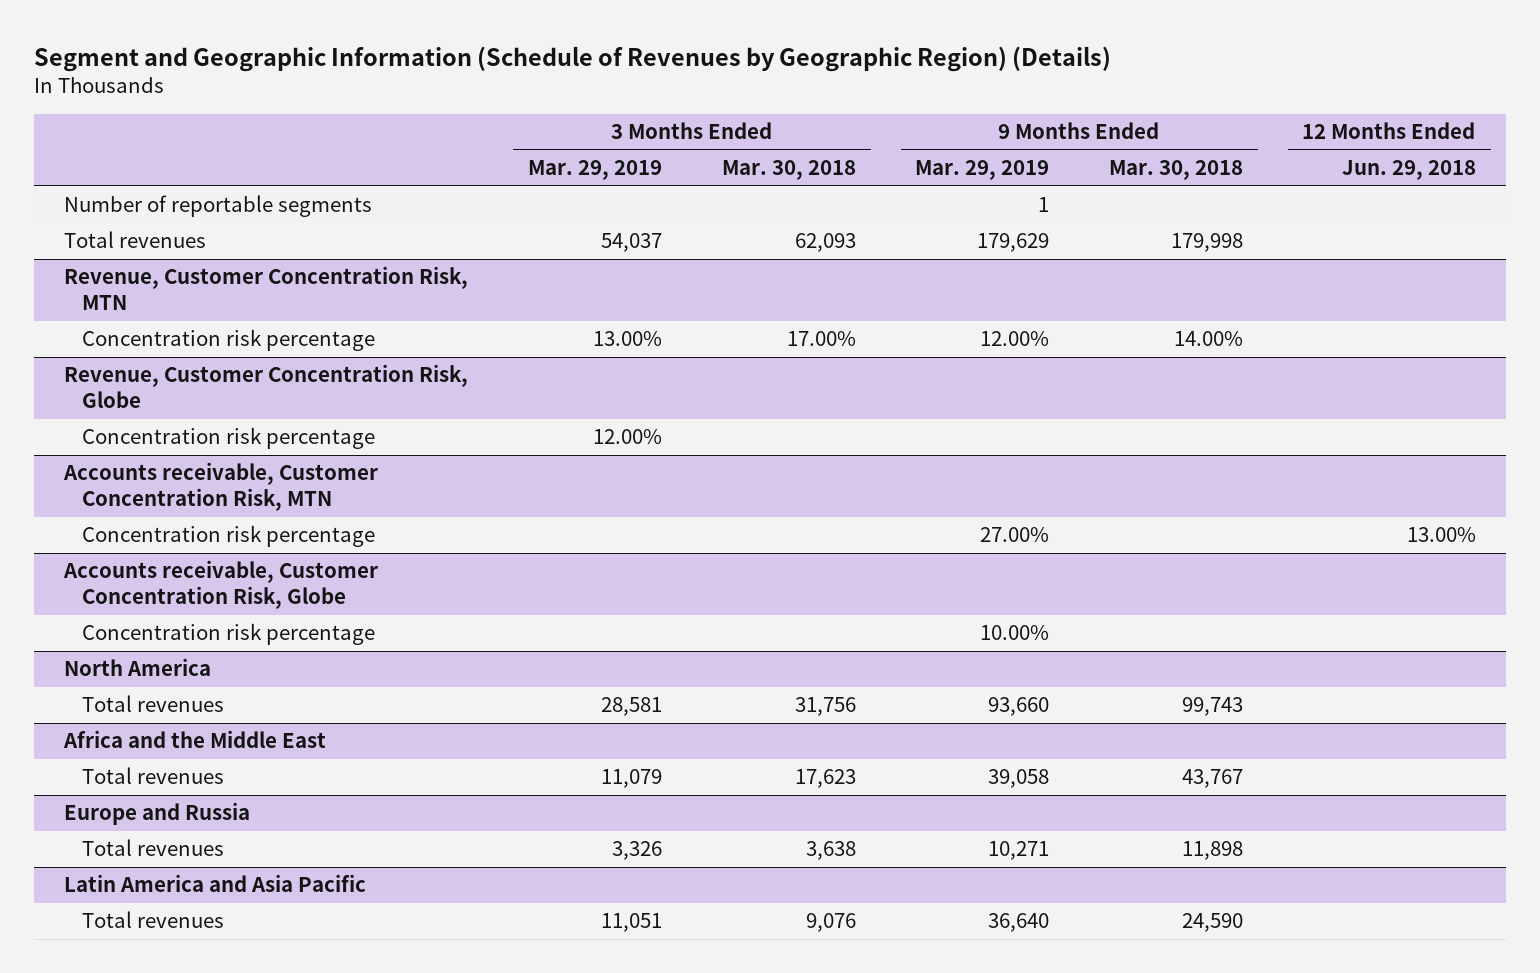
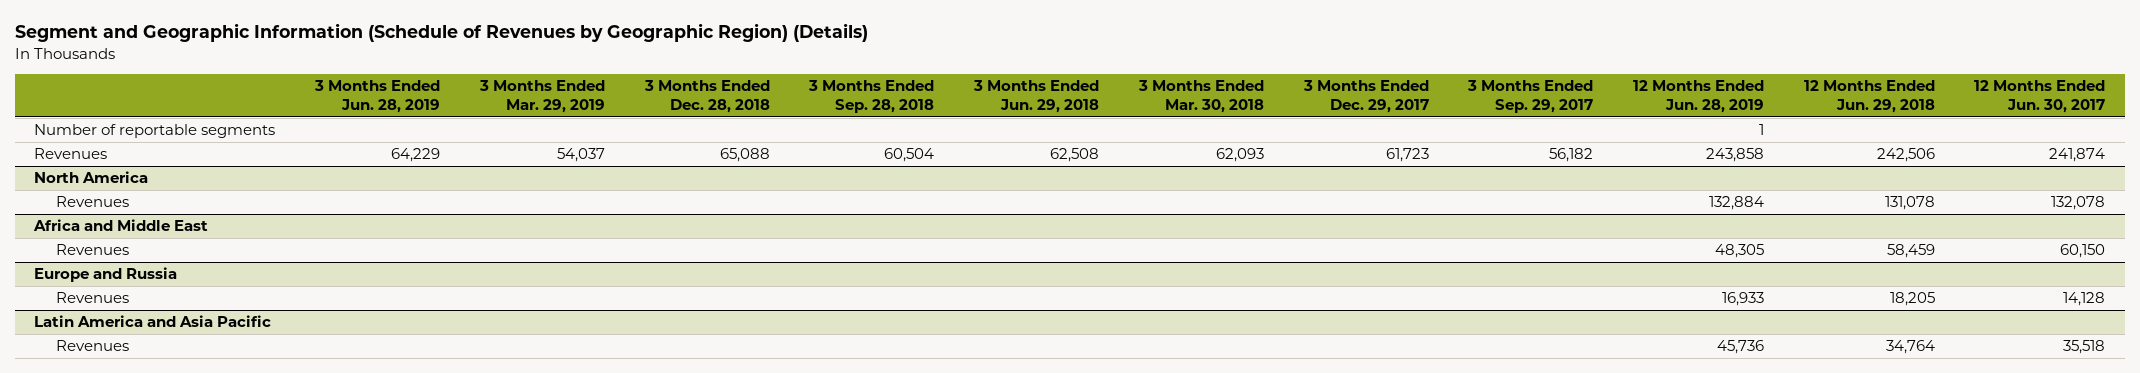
- | 3 Months Ended Mar. 29, 2019 | 3 Months Ended Mar. 30, 2018 | 9 Months Ended Mar. 29, 2019 | 9 Months Ended Mar. 30, 2018 | 12 Months Ended Jun. 29, 2018
+ | 3 Months Ended Jun. 28, 2019 | 3 Months Ended Mar. 29, 2019 | 3 Months Ended Dec. 28, 2018 | 3 Months Ended Sep. 28, 2018 | 3 Months Ended Jun. 29, 2018 | 3 Months Ended Mar. 30, 2018 | 3 Months Ended Dec. 29, 2017 | 3 Months Ended Sep. 29, 2017 | 12 Months Ended Jun. 28, 2019 | 12 Months Ended Jun. 29, 2018 | 12 Months Ended Jun. 30, 2017
- Total revenues | 54,037 | 62,093 | 179,629 | 179,998 |
- Revenue, Customer Concentration Risk, MTN
- Concentration risk percentage | 13.00% | 17.00% | 12.00% | 14.00% |
- Revenue, Customer Concentration Risk, Globe
- Concentration risk percentage | 12.00% | | | |
- Accounts receivable, Customer Concentration Risk, MTN
- Concentration risk percentage | | | 27.00% | | 13.00%
- Accounts receivable, Customer Concentration Risk, Globe
- Concentration risk percentage | | | 10.00% | |
+ Revenues | 64,229 | 54,037 | 65,088 | 60,504 | 62,508 | 62,093 | 61,723 | 56,182 | 243,858 | 242,506 | 241,874
@ North America
- Total revenues | 28,581 | 31,756 | 93,660 | 99,743 |
- Africa and the Middle East
- Total revenues | 11,079 | 17,623 | 39,058 | 43,767 |
@ North America
+ Revenues | | | | | | | | | 132,884 | 131,078 | 132,078
+ Africa and Middle East
+ Revenues | | | | | | | | | 48,305 | 58,459 | 60,150
@ Europe and Russia
- Total revenues | 3,326 | 3,638 | 10,271 | 11,898 |
+ Revenues | | | | | | | | | 16,933 | 18,205 | 14,128
@ Latin America and Asia Pacific
- Total revenues | 11,051 | 9,076 | 36,640 | 24,590 |
+ Revenues | | | | | | | | | 45,736 | 34,764 | 35,518

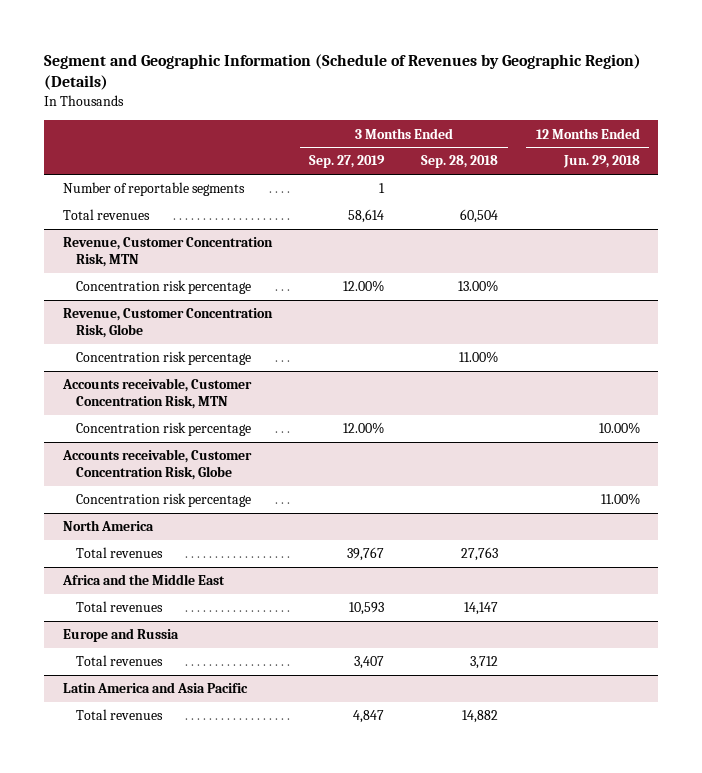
- | 3 Months Ended Jun. 28, 2019 | 3 Months Ended Mar. 29, 2019 | 3 Months Ended Dec. 28, 2018 | 3 Months Ended Sep. 28, 2018 | 3 Months Ended Jun. 29, 2018 | 3 Months Ended Mar. 30, 2018 | 3 Months Ended Dec. 29, 2017 | 3 Months Ended Sep. 29, 2017 | 12 Months Ended Jun. 28, 2019 | 12 Months Ended Jun. 29, 2018 | 12 Months Ended Jun. 30, 2017
+ | 3 Months Ended Sep. 27, 2019 | 3 Months Ended Sep. 28, 2018 | 12 Months Ended Jun. 29, 2018
- Revenues | 64,229 | 54,037 | 65,088 | 60,504 | 62,508 | 62,093 | 61,723 | 56,182 | 243,858 | 242,506 | 241,874
+ Total revenues | 58,614 | 60,504 |
+ Revenue, Customer Concentration Risk, MTN
+ Concentration risk percentage | 12.00% | 13.00% |
+ Revenue, Customer Concentration Risk, Globe
+ Concentration risk percentage | | 11.00% |
+ Accounts receivable, Customer Concentration Risk, MTN
+ Concentration risk percentage | 12.00% | | 10.00%
+ Accounts receivable, Customer Concentration Risk, Globe
+ Concentration risk percentage | | | 11.00%
@ North America
- Revenues | | | | | | | | | 132,884 | 131,078 | 132,078
- Africa and Middle East
- Revenues | | | | | | | | | 48,305 | 58,459 | 60,150
@ North America
+ Total revenues | 39,767 | 27,763 |
+ Africa and the Middle East
+ Total revenues | 10,593 | 14,147 |
@ Europe and Russia
- Revenues | | | | | | | | | 16,933 | 18,205 | 14,128
+ Total revenues | 3,407 | 3,712 |
@ Latin America and Asia Pacific
- Revenues | | | | | | | | | 45,736 | 34,764 | 35,518
+ Total revenues | 4,847 | 14,882 |

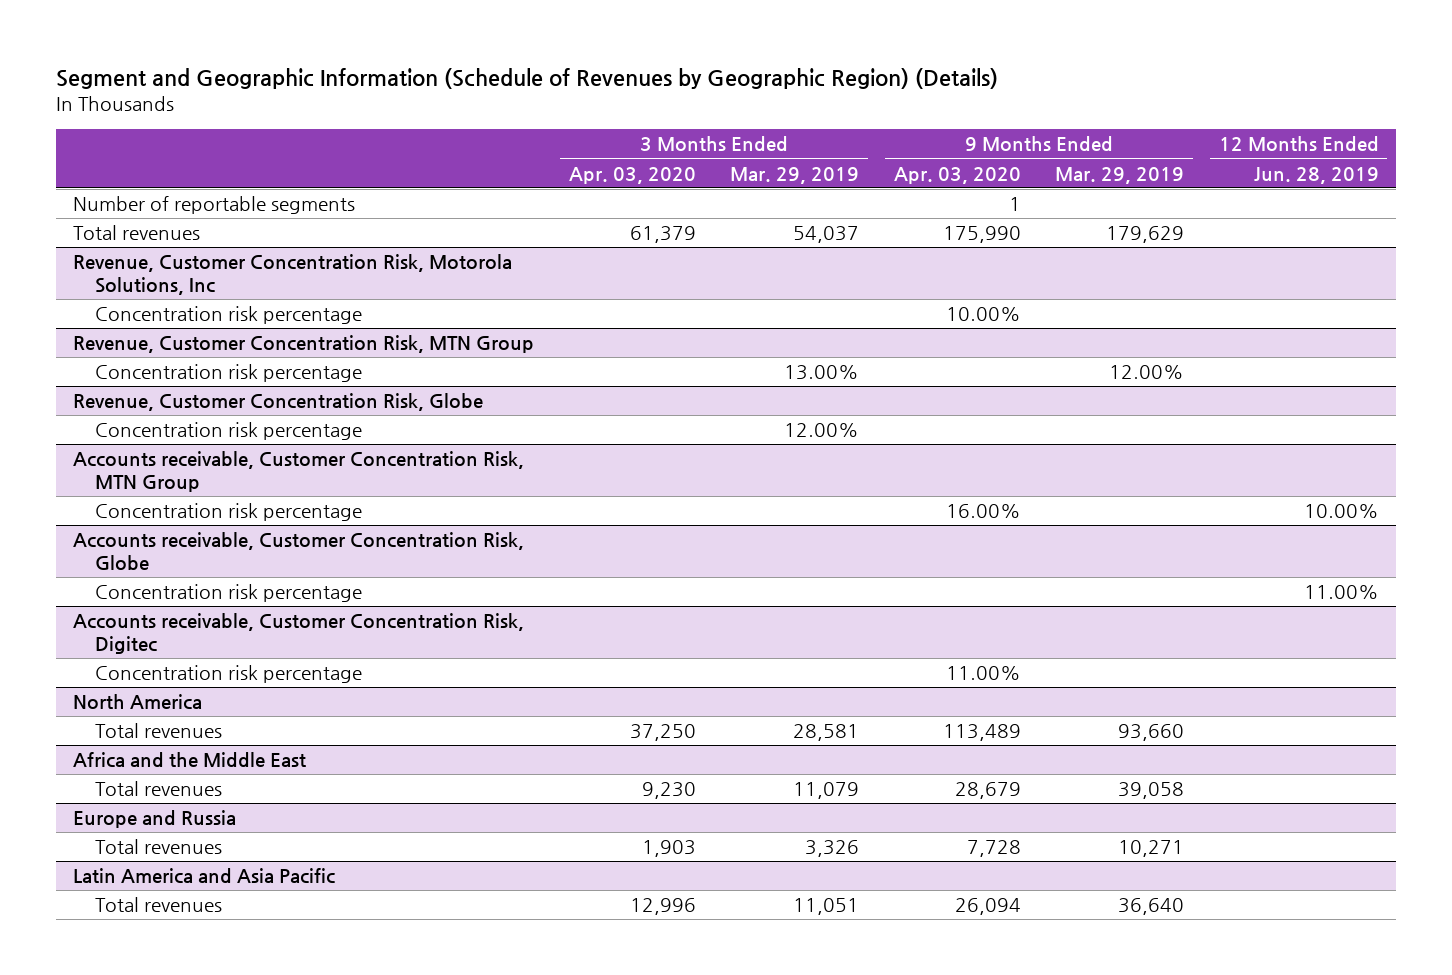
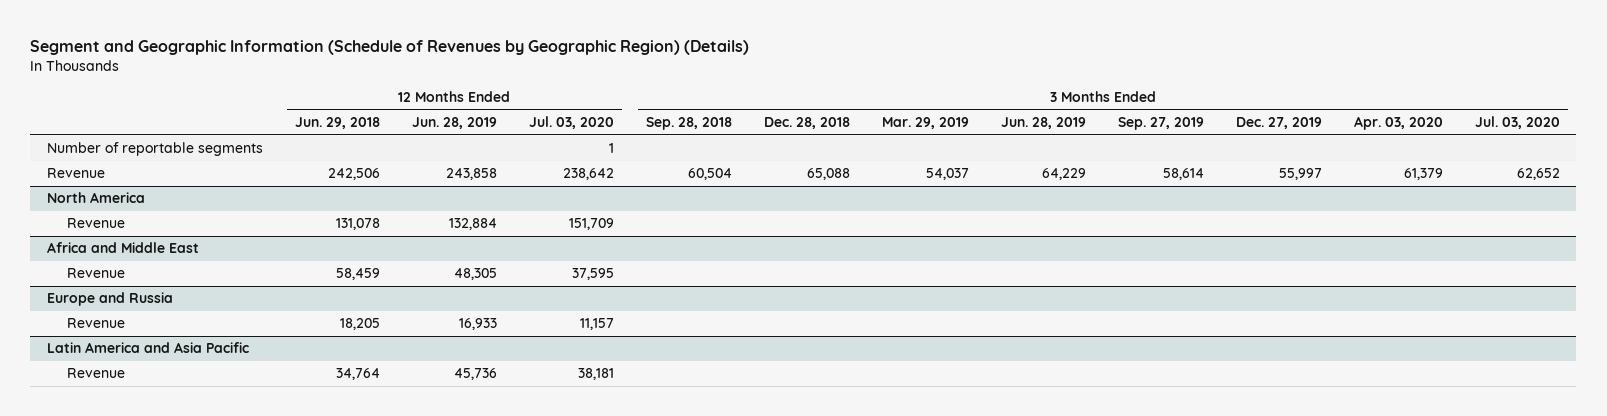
- | 3 Months Ended Apr. 03, 2020 | 3 Months Ended Mar. 29, 2019 | 9 Months Ended Apr. 03, 2020 | 9 Months Ended Mar. 29, 2019 | 12 Months Ended Jun. 28, 2019
+ | 12 Months Ended Jun. 29, 2018 | 12 Months Ended Jun. 28, 2019 | 12 Months Ended Jul. 03, 2020 | 3 Months Ended Sep. 28, 2018 | 3 Months Ended Dec. 28, 2018 | 3 Months Ended Mar. 29, 2019 | 3 Months Ended Jun. 28, 2019 | 3 Months Ended Sep. 27, 2019 | 3 Months Ended Dec. 27, 2019 | 3 Months Ended Apr. 03, 2020 | 3 Months Ended Jul. 03, 2020
- Total revenues | 61,379 | 54,037 | 175,990 | 179,629 |
- Revenue, Customer Concentration Risk, Motorola Solutions, Inc
- Concentration risk percentage | | | 10.00% | |
- Revenue, Customer Concentration Risk, MTN Group
- Concentration risk percentage | | 13.00% | | 12.00% |
- Revenue, Customer Concentration Risk, Globe
- Concentration risk percentage | | 12.00% | | |
- Accounts receivable, Customer Concentration Risk, MTN Group
- Concentration risk percentage | | | 16.00% | | 10.00%
- Accounts receivable, Customer Concentration Risk, Globe
- Concentration risk percentage | | | | | 11.00%
- Accounts receivable, Customer Concentration Risk, Digitec
- Concentration risk percentage | | | 11.00% | |
+ Revenue | 242,506 | 243,858 | 238,642 | 60,504 | 65,088 | 54,037 | 64,229 | 58,614 | 55,997 | 61,379 | 62,652
@ North America
- Total revenues | 37,250 | 28,581 | 113,489 | 93,660 |
- Africa and the Middle East
- Total revenues | 9,230 | 11,079 | 28,679 | 39,058 |
@ North America
+ Revenue | 131,078 | 132,884 | 151,709 | | | | | | | |
+ Africa and Middle East
+ Revenue | 58,459 | 48,305 | 37,595 | | | | | | | |
@ Europe and Russia
- Total revenues | 1,903 | 3,326 | 7,728 | 10,271 |
+ Revenue | 18,205 | 16,933 | 11,157 | | | | | | | |
@ Latin America and Asia Pacific
- Total revenues | 12,996 | 11,051 | 26,094 | 36,640 |
+ Revenue | 34,764 | 45,736 | 38,181 | | | | | | | |

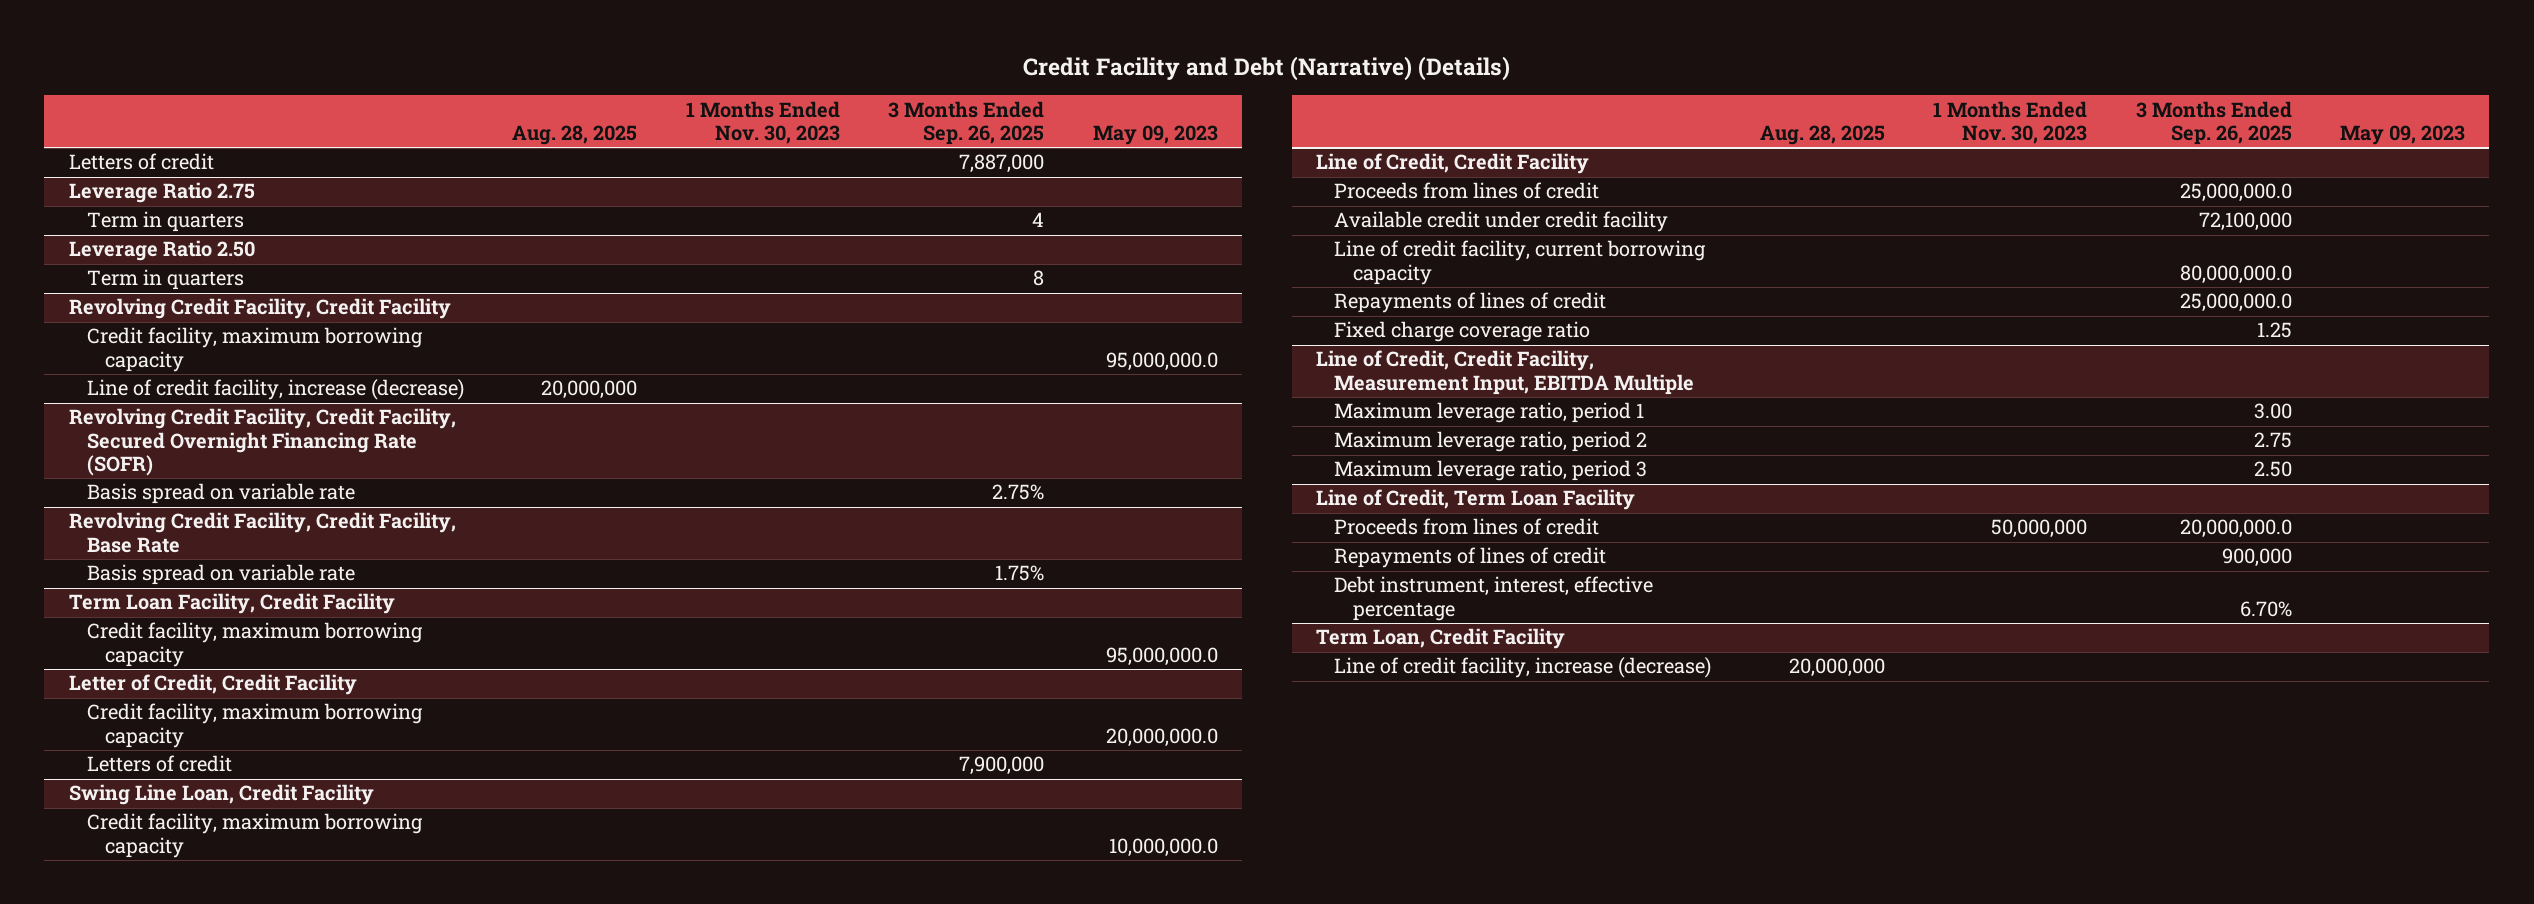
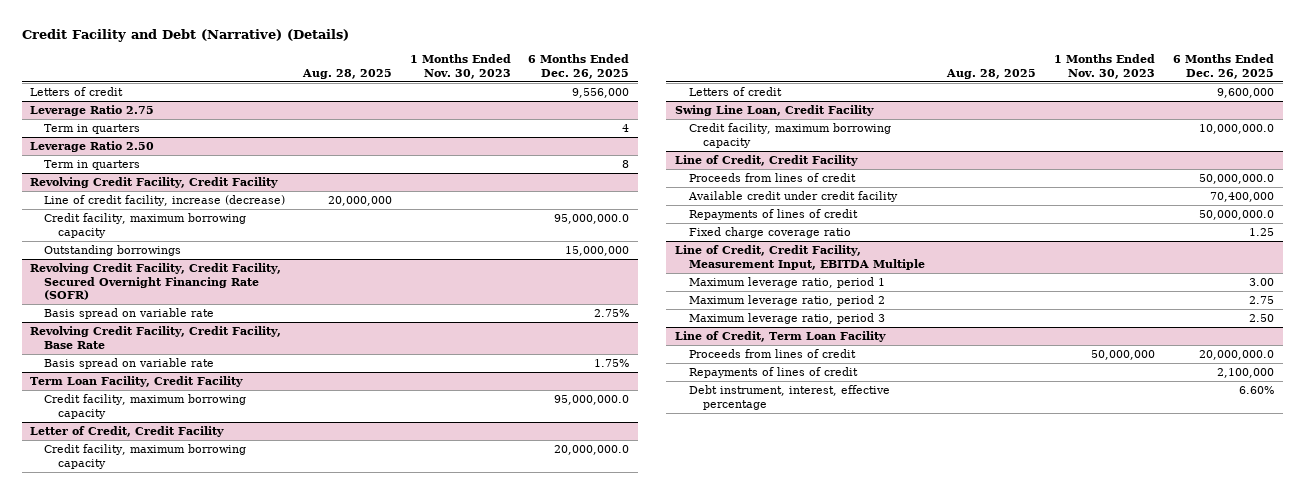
- | Aug. 28, 2025 | 1 Months Ended Nov. 30, 2023 | 3 Months Ended Sep. 26, 2025 | May 09, 2023
+ | Aug. 28, 2025 | 1 Months Ended Nov. 30, 2023 | 6 Months Ended Dec. 26, 2025
@ Revolving Credit Facility, Credit Facility
moved down: Credit facility, maximum borrowing capacity | | | 95,000,000.0
+ Outstanding borrowings | | | 15,000,000
@ Line of Credit, Credit Facility
- Line of credit facility, current borrowing capacity | | | 80,000,000.0 |
- Term Loan, Credit Facility
- Line of credit facility, increase (decrease) | 20,000,000 | | |

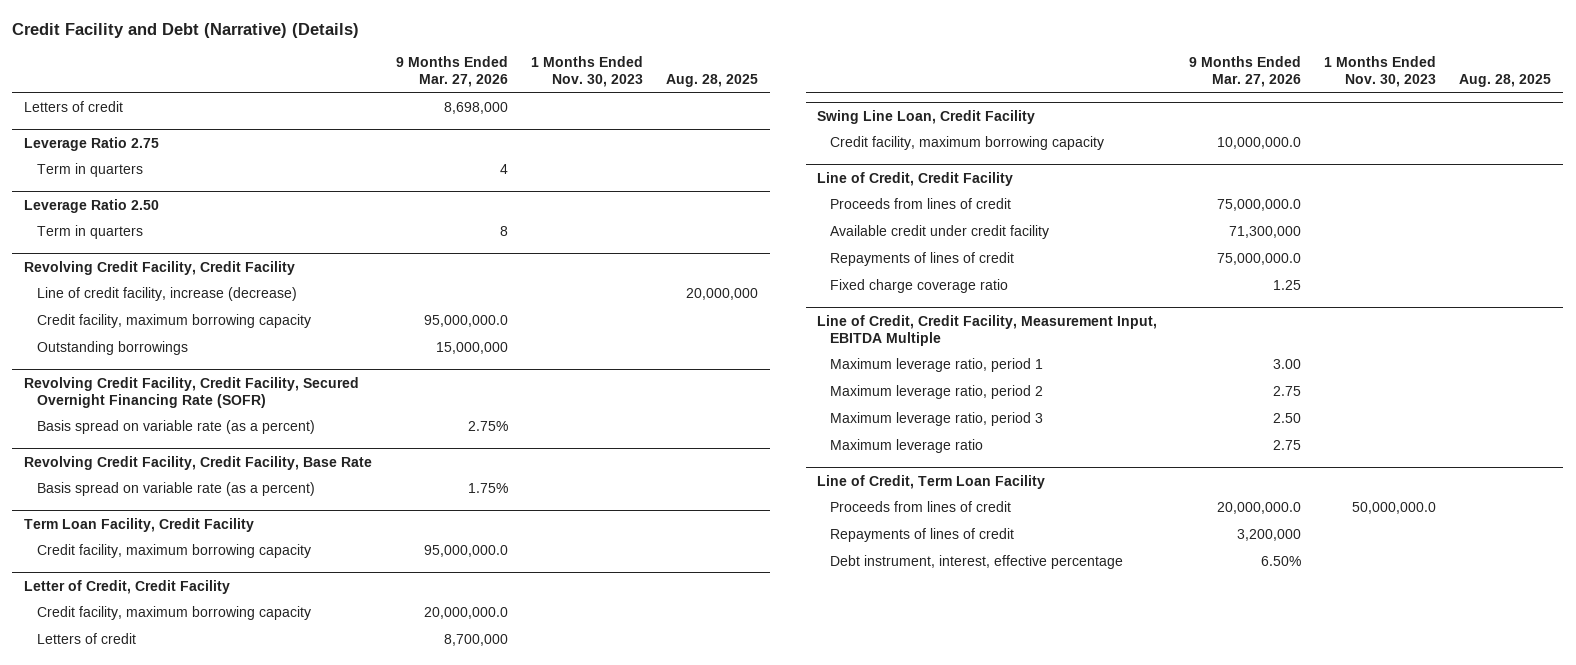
- | Aug. 28, 2025 | 1 Months Ended Nov. 30, 2023 | 6 Months Ended Dec. 26, 2025
+ | 9 Months Ended Mar. 27, 2026 | 1 Months Ended Nov. 30, 2023 | Aug. 28, 2025
@ Revolving Credit Facility, Credit Facility, Secured Overnight Financing Rate (SOFR)
- Basis spread on variable rate | | | 2.75%
+ Basis spread on variable rate (as a percent) | 2.75% | |
@ Revolving Credit Facility, Credit Facility, Base Rate
- Basis spread on variable rate | | | 1.75%
+ Basis spread on variable rate (as a percent) | 1.75% | |
@ Line of Credit, Credit Facility, Measurement Input, EBITDA Multiple
+ Maximum leverage ratio | 2.75 | |
@ Line of Credit, Term Loan Facility
- Proceeds from lines of credit | | 50,000,000 | 20,000,000.0
+ Proceeds from lines of credit | 20,000,000.0 | 50,000,000.0 |

